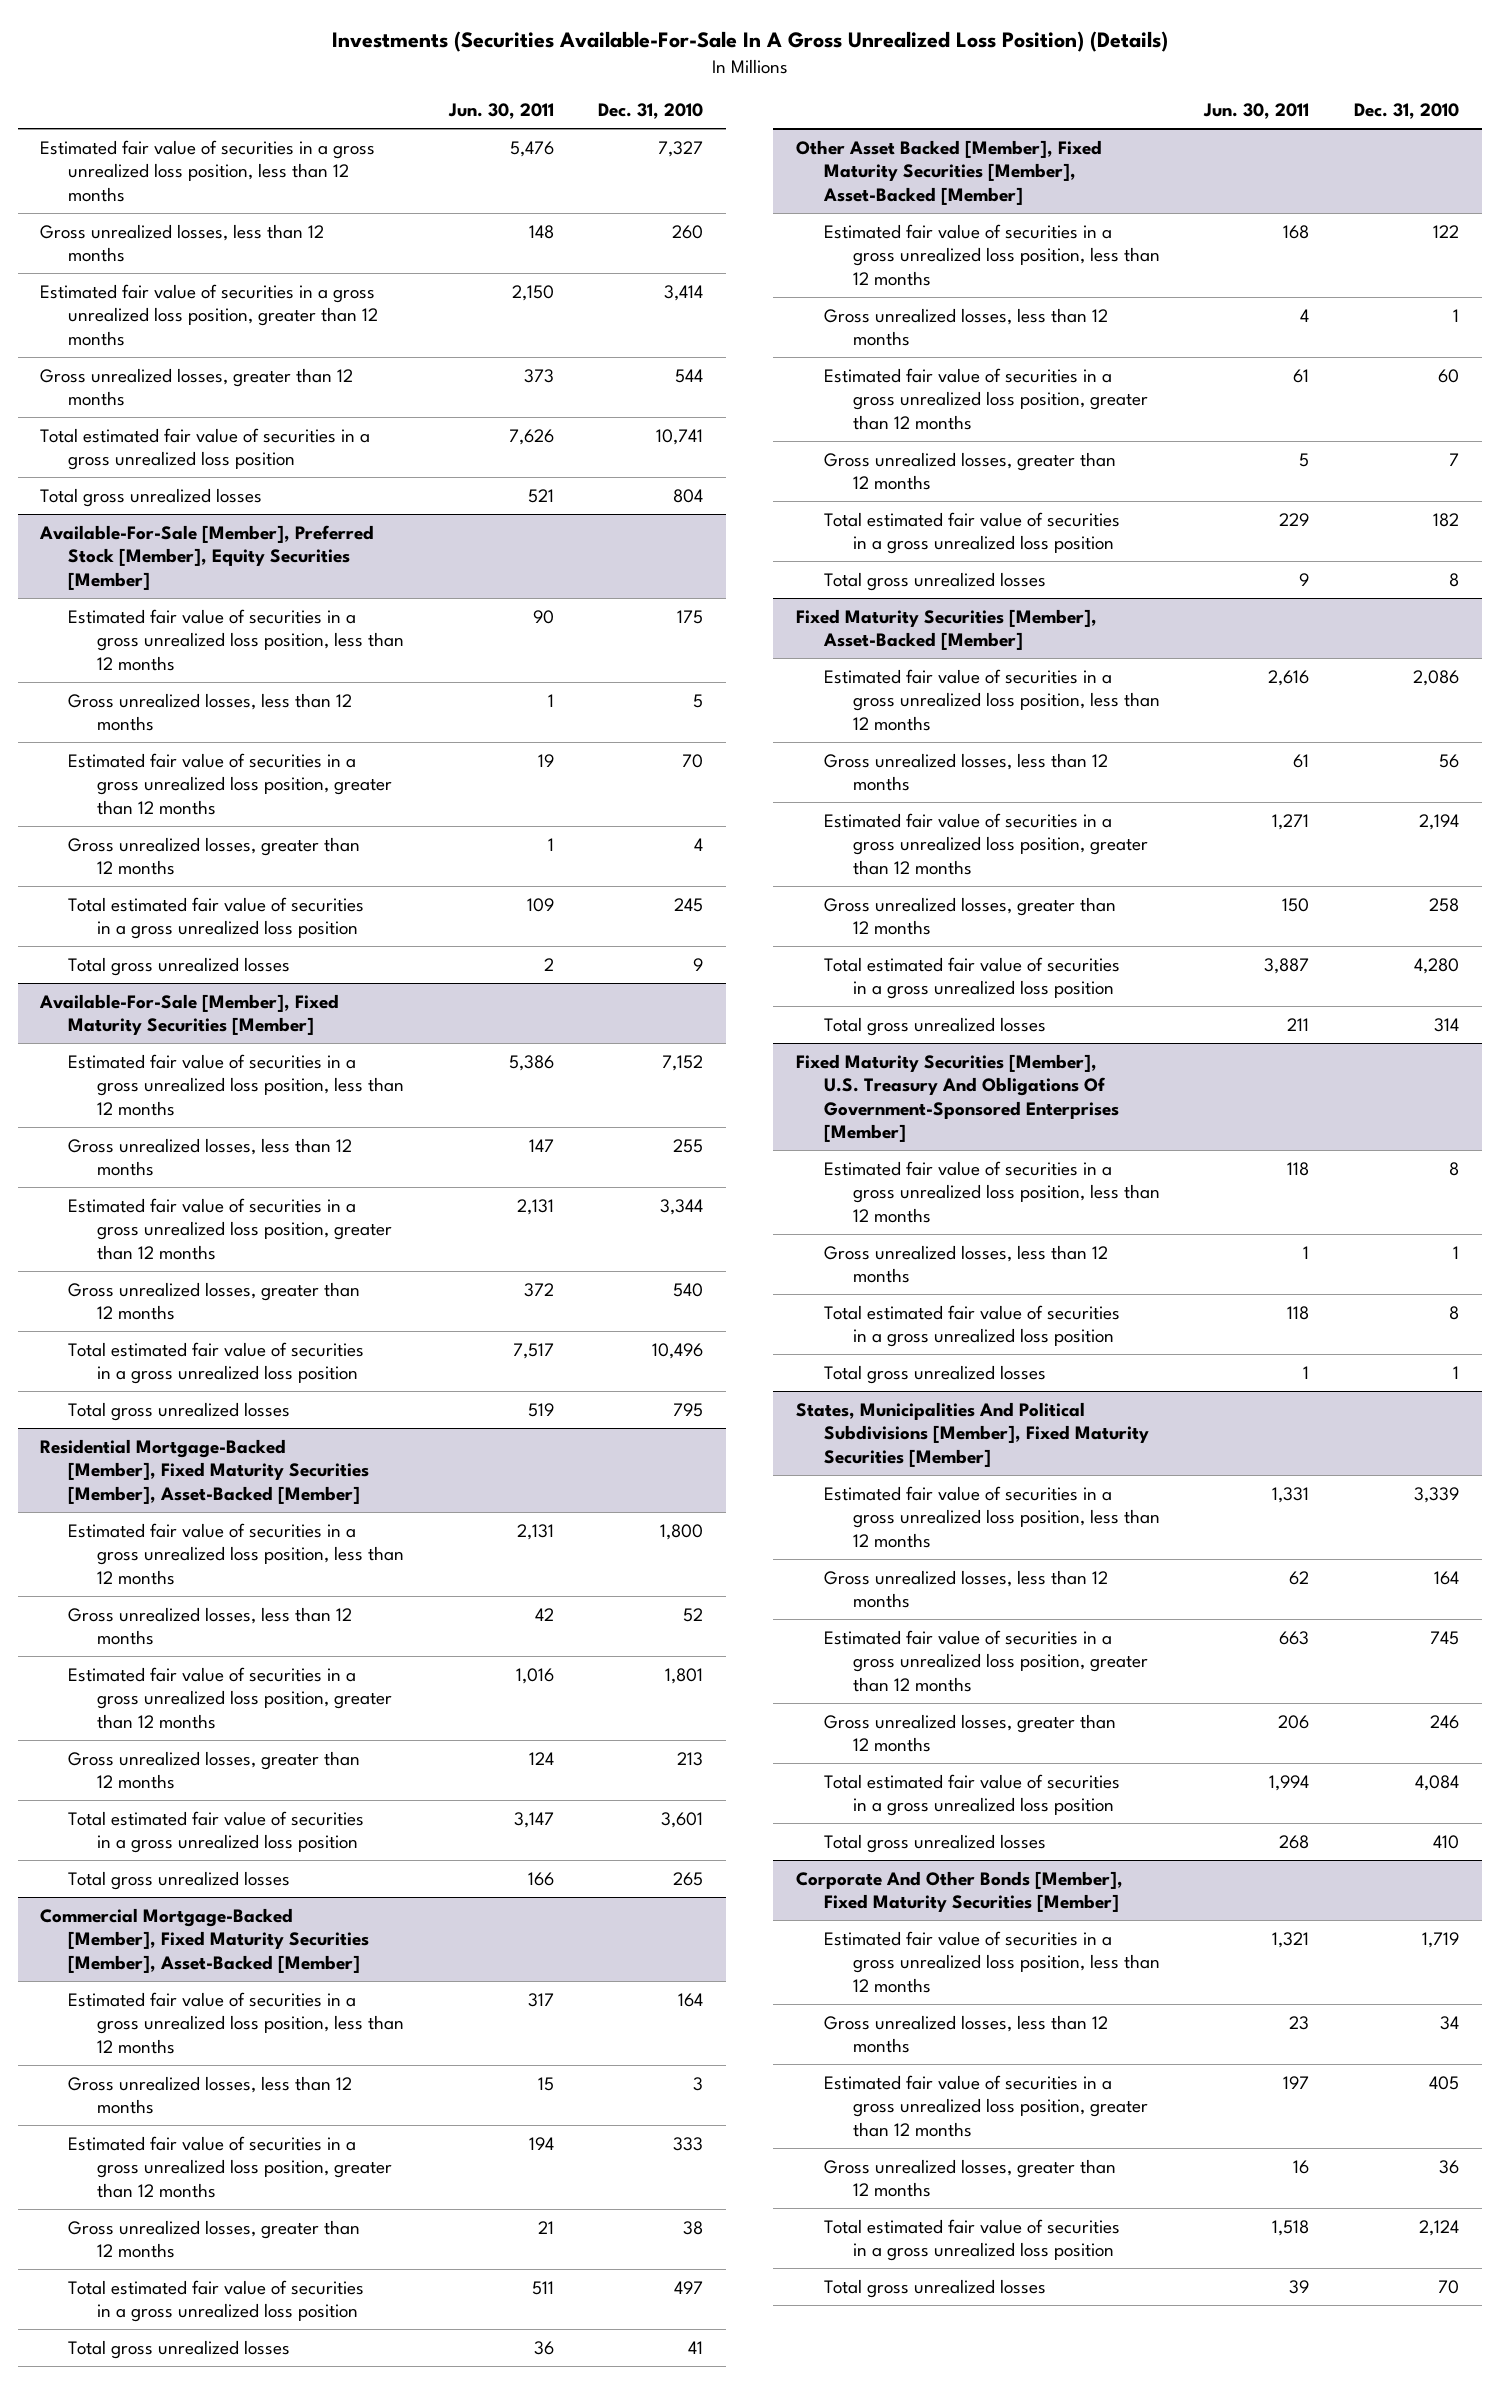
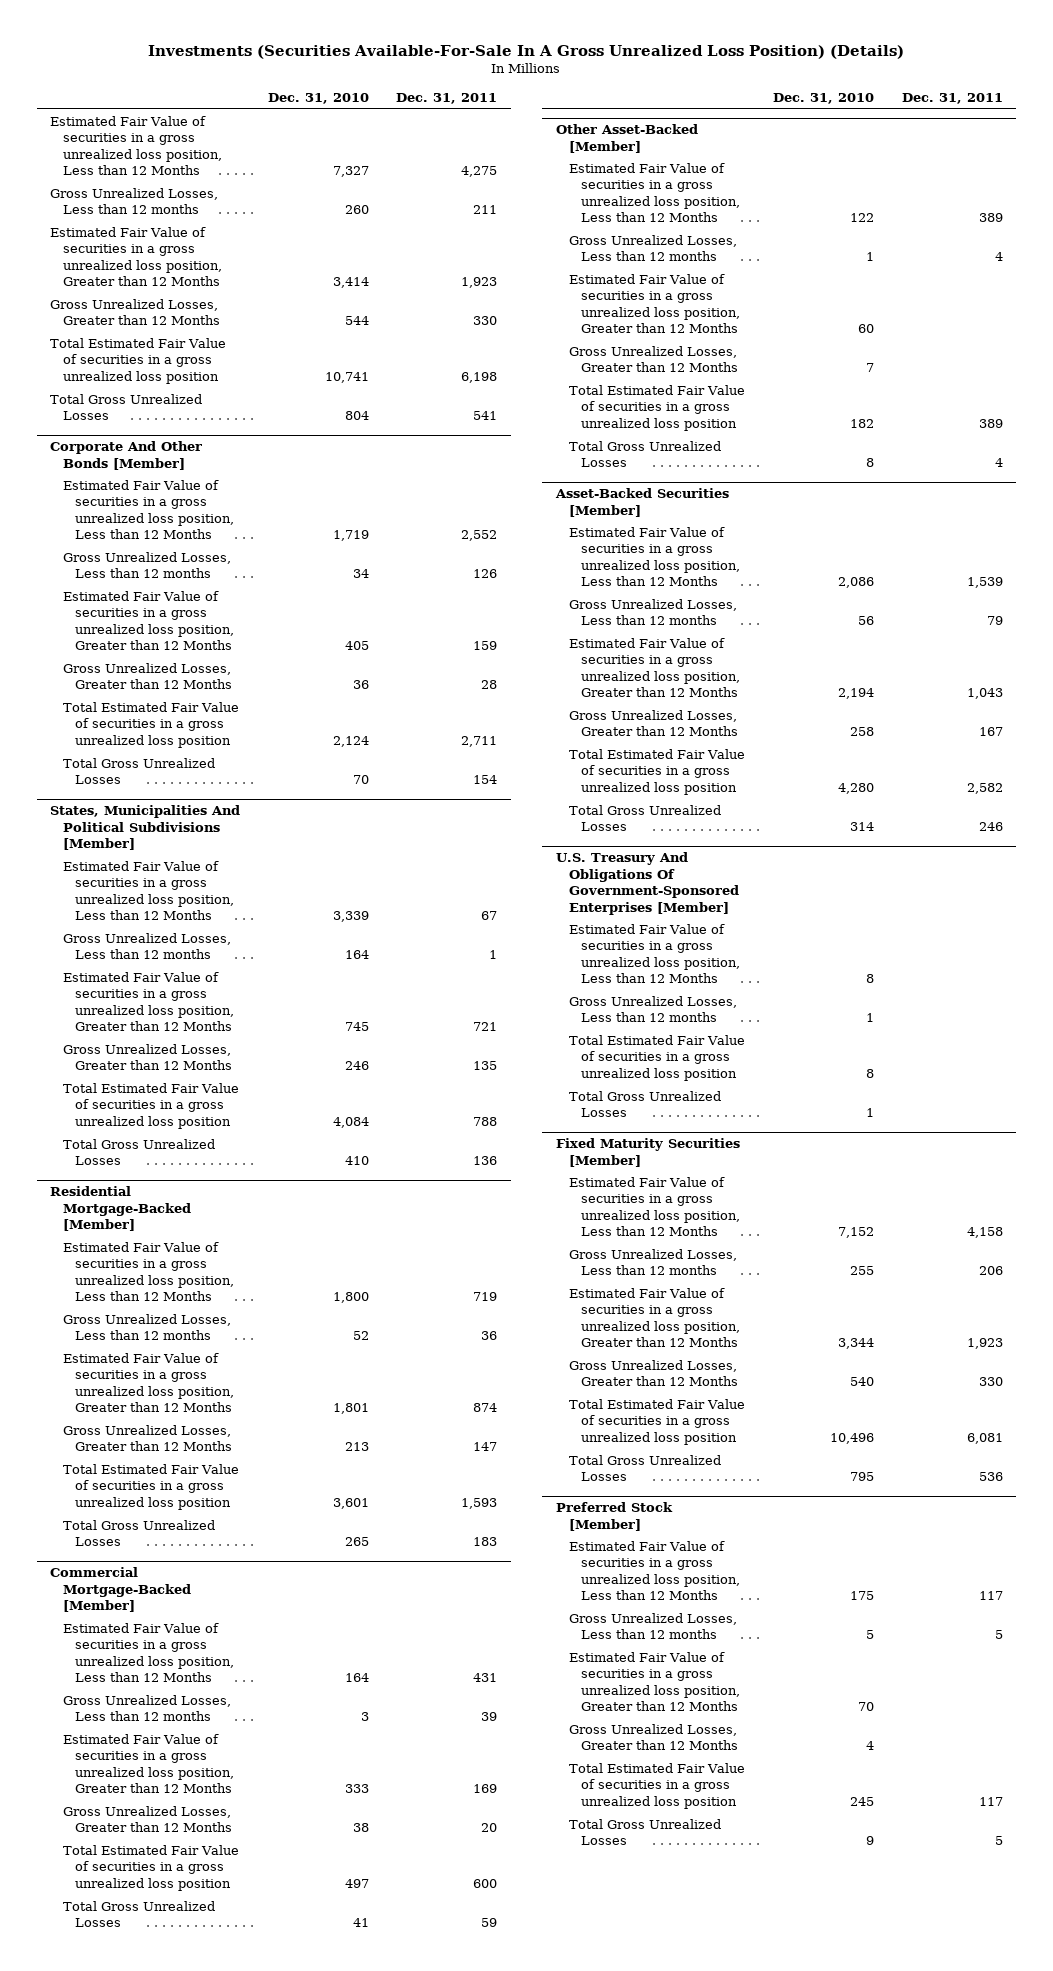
- | Jun. 30, 2011 | Dec. 31, 2010
+ | Dec. 31, 2010 | Dec. 31, 2011
- Estimated fair value of securities in a gross unrealized loss position, less than 12 months | 5,476 | 7,327
- Gross unrealized losses, less than 12 months | 148 | 260
- Estimated fair value of securities in a gross unrealized loss position, greater than 12 months | 2,150 | 3,414
- Gross unrealized losses, greater than 12 months | 373 | 544
- Total estimated fair value of securities in a gross unrealized loss position | 7,626 | 10,741
- Total gross unrealized losses | 521 | 804
- Available-For-Sale [Member], Preferred Stock [Member], Equity Securities [Member]
- Estimated fair value of securities in a gross unrealized loss position, less than 12 months | 90 | 175
- Gross unrealized losses, less than 12 months | 1 | 5
- Estimated fair value of securities in a gross unrealized loss position, greater than 12 months | 19 | 70
- Gross unrealized losses, greater than 12 months | 1 | 4
- Total estimated fair value of securities in a gross unrealized loss position | 109 | 245
- Total gross unrealized losses | 2 | 9
- Available-For-Sale [Member], Fixed Maturity Securities [Member]
- Estimated fair value of securities in a gross unrealized loss position, less than 12 months | 5,386 | 7,152
- Gross unrealized losses, less than 12 months | 147 | 255
- Estimated fair value of securities in a gross unrealized loss position, greater than 12 months | 2,131 | 3,344
- Gross unrealized losses, greater than 12 months | 372 | 540
- Total estimated fair value of securities in a gross unrealized loss position | 7,517 | 10,496
- Total gross unrealized losses | 519 | 795
- Residential Mortgage-Backed [Member], Fixed Maturity Securities [Member], Asset-Backed [Member]
- Estimated fair value of securities in a gross unrealized loss position, less than 12 months | 2,131 | 1,800
- Gross unrealized losses, less than 12 months | 42 | 52
- Estimated fair value of securities in a gross unrealized loss position, greater than 12 months | 1,016 | 1,801
- Gross unrealized losses, greater than 12 months | 124 | 213
- Total estimated fair value of securities in a gross unrealized loss position | 3,147 | 3,601
- Total gross unrealized losses | 166 | 265
- Commercial Mortgage-Backed [Member], Fixed Maturity Securities [Member], Asset-Backed [Member]
- Estimated fair value of securities in a gross unrealized loss position, less than 12 months | 317 | 164
- Gross unrealized losses, less than 12 months | 15 | 3
- Estimated fair value of securities in a gross unrealized loss position, greater than 12 months | 194 | 333
- Gross unrealized losses, greater than 12 months | 21 | 38
- Total estimated fair value of securities in a gross unrealized loss position | 511 | 497
- Total gross unrealized losses | 36 | 41
- Other Asset Backed [Member], Fixed Maturity Securities [Member], Asset-Backed [Member]
- Estimated fair value of securities in a gross unrealized loss position, less than 12 months | 168 | 122
- Gross unrealized losses, less than 12 months | 4 | 1
- Estimated fair value of securities in a gross unrealized loss position, greater than 12 months | 61 | 60
- Gross unrealized losses, greater than 12 months | 5 | 7
- Total estimated fair value of securities in a gross unrealized loss position | 229 | 182
- Total gross unrealized losses | 9 | 8
- Fixed Maturity Securities [Member], Asset-Backed [Member]
- Estimated fair value of securities in a gross unrealized loss position, less than 12 months | 2,616 | 2,086
- Gross unrealized losses, less than 12 months | 61 | 56
- Estimated fair value of securities in a gross unrealized loss position, greater than 12 months | 1,271 | 2,194
- Gross unrealized losses, greater than 12 months | 150 | 258
- Total estimated fair value of securities in a gross unrealized loss position | 3,887 | 4,280
- Total gross unrealized losses | 211 | 314
- Fixed Maturity Securities [Member], U.S. Treasury And Obligations Of Government-Sponsored Enterprises [Member]
- Estimated fair value of securities in a gross unrealized loss position, less than 12 months | 118 | 8
- Gross unrealized losses, less than 12 months | 1 | 1
- Total estimated fair value of securities in a gross unrealized loss position | 118 | 8
- Total gross unrealized losses | 1 | 1
- States, Municipalities And Political Subdivisions [Member], Fixed Maturity Securities [Member]
- Estimated fair value of securities in a gross unrealized loss position, less than 12 months | 1,331 | 3,339
- Gross unrealized losses, less than 12 months | 62 | 164
- Estimated fair value of securities in a gross unrealized loss position, greater than 12 months | 663 | 745
- Gross unrealized losses, greater than 12 months | 206 | 246
- Total estimated fair value of securities in a gross unrealized loss position | 1,994 | 4,084
- Total gross unrealized losses | 268 | 410
- Corporate And Other Bonds [Member], Fixed Maturity Securities [Member]
- Estimated fair value of securities in a gross unrealized loss position, less than 12 months | 1,321 | 1,719
- Gross unrealized losses, less than 12 months | 23 | 34
- Estimated fair value of securities in a gross unrealized loss position, greater than 12 months | 197 | 405
- Gross unrealized losses, greater than 12 months | 16 | 36
- Total estimated fair value of securities in a gross unrealized loss position | 1,518 | 2,124
- Total gross unrealized losses | 39 | 70
+ Estimated Fair Value of securities in a gross unrealized loss position, Less than 12 Months | 7,327 | 4,275
+ Gross Unrealized Losses, Less than 12 months | 260 | 211
+ Estimated Fair Value of securities in a gross unrealized loss position, Greater than 12 Months | 3,414 | 1,923
+ Gross Unrealized Losses, Greater than 12 Months | 544 | 330
+ Total Estimated Fair Value of securities in a gross unrealized loss position | 10,741 | 6,198
+ Total Gross Unrealized Losses | 804 | 541
+ Corporate And Other Bonds [Member]
+ Estimated Fair Value of securities in a gross unrealized loss position, Less than 12 Months | 1,719 | 2,552
+ Gross Unrealized Losses, Less than 12 months | 34 | 126
+ Estimated Fair Value of securities in a gross unrealized loss position, Greater than 12 Months | 405 | 159
+ Gross Unrealized Losses, Greater than 12 Months | 36 | 28
+ Total Estimated Fair Value of securities in a gross unrealized loss position | 2,124 | 2,711
+ Total Gross Unrealized Losses | 70 | 154
+ States, Municipalities And Political Subdivisions [Member]
+ Estimated Fair Value of securities in a gross unrealized loss position, Less than 12 Months | 3,339 | 67
+ Gross Unrealized Losses, Less than 12 months | 164 | 1
+ Estimated Fair Value of securities in a gross unrealized loss position, Greater than 12 Months | 745 | 721
+ Gross Unrealized Losses, Greater than 12 Months | 246 | 135
+ Total Estimated Fair Value of securities in a gross unrealized loss position | 4,084 | 788
+ Total Gross Unrealized Losses | 410 | 136
+ Residential Mortgage-Backed [Member]
+ Estimated Fair Value of securities in a gross unrealized loss position, Less than 12 Months | 1,800 | 719
+ Gross Unrealized Losses, Less than 12 months | 52 | 36
+ Estimated Fair Value of securities in a gross unrealized loss position, Greater than 12 Months | 1,801 | 874
+ Gross Unrealized Losses, Greater than 12 Months | 213 | 147
+ Total Estimated Fair Value of securities in a gross unrealized loss position | 3,601 | 1,593
+ Total Gross Unrealized Losses | 265 | 183
+ Commercial Mortgage-Backed [Member]
+ Estimated Fair Value of securities in a gross unrealized loss position, Less than 12 Months | 164 | 431
+ Gross Unrealized Losses, Less than 12 months | 3 | 39
+ Estimated Fair Value of securities in a gross unrealized loss position, Greater than 12 Months | 333 | 169
+ Gross Unrealized Losses, Greater than 12 Months | 38 | 20
+ Total Estimated Fair Value of securities in a gross unrealized loss position | 497 | 600
+ Total Gross Unrealized Losses | 41 | 59
+ Other Asset-Backed [Member]
+ Estimated Fair Value of securities in a gross unrealized loss position, Less than 12 Months | 122 | 389
+ Gross Unrealized Losses, Less than 12 months | 1 | 4
+ Estimated Fair Value of securities in a gross unrealized loss position, Greater than 12 Months | 60 |
+ Gross Unrealized Losses, Greater than 12 Months | 7 |
+ Total Estimated Fair Value of securities in a gross unrealized loss position | 182 | 389
+ Total Gross Unrealized Losses | 8 | 4
+ Asset-Backed Securities [Member]
+ Estimated Fair Value of securities in a gross unrealized loss position, Less than 12 Months | 2,086 | 1,539
+ Gross Unrealized Losses, Less than 12 months | 56 | 79
+ Estimated Fair Value of securities in a gross unrealized loss position, Greater than 12 Months | 2,194 | 1,043
+ Gross Unrealized Losses, Greater than 12 Months | 258 | 167
+ Total Estimated Fair Value of securities in a gross unrealized loss position | 4,280 | 2,582
+ Total Gross Unrealized Losses | 314 | 246
+ U.S. Treasury And Obligations Of Government-Sponsored Enterprises [Member]
+ Estimated Fair Value of securities in a gross unrealized loss position, Less than 12 Months | 8 |
+ Gross Unrealized Losses, Less than 12 months | 1 |
+ Total Estimated Fair Value of securities in a gross unrealized loss position | 8 |
+ Total Gross Unrealized Losses | 1 |
+ Fixed Maturity Securities [Member]
+ Estimated Fair Value of securities in a gross unrealized loss position, Less than 12 Months | 7,152 | 4,158
+ Gross Unrealized Losses, Less than 12 months | 255 | 206
+ Estimated Fair Value of securities in a gross unrealized loss position, Greater than 12 Months | 3,344 | 1,923
+ Gross Unrealized Losses, Greater than 12 Months | 540 | 330
+ Total Estimated Fair Value of securities in a gross unrealized loss position | 10,496 | 6,081
+ Total Gross Unrealized Losses | 795 | 536
+ Preferred Stock [Member]
+ Estimated Fair Value of securities in a gross unrealized loss position, Less than 12 Months | 175 | 117
+ Gross Unrealized Losses, Less than 12 months | 5 | 5
+ Estimated Fair Value of securities in a gross unrealized loss position, Greater than 12 Months | 70 |
+ Gross Unrealized Losses, Greater than 12 Months | 4 |
+ Total Estimated Fair Value of securities in a gross unrealized loss position | 245 | 117
+ Total Gross Unrealized Losses | 9 | 5

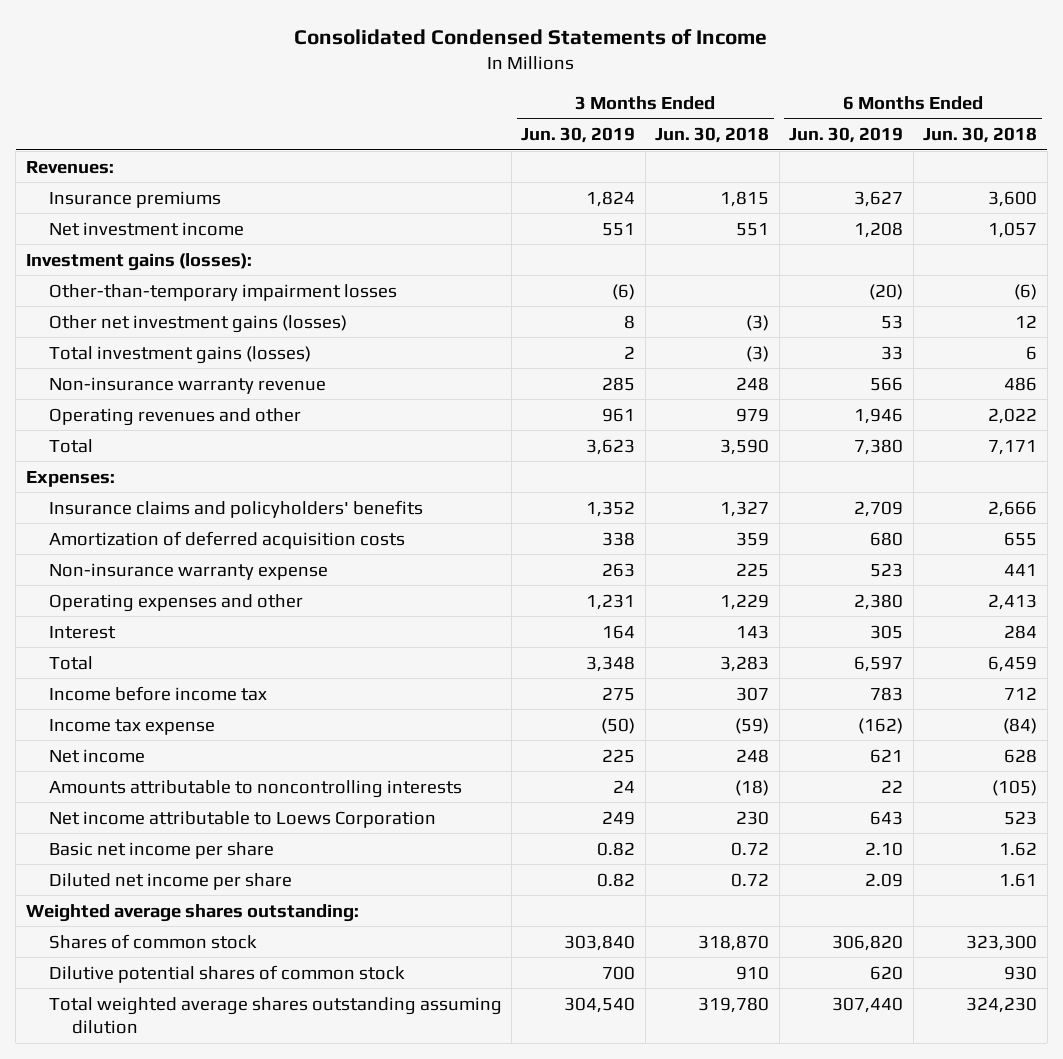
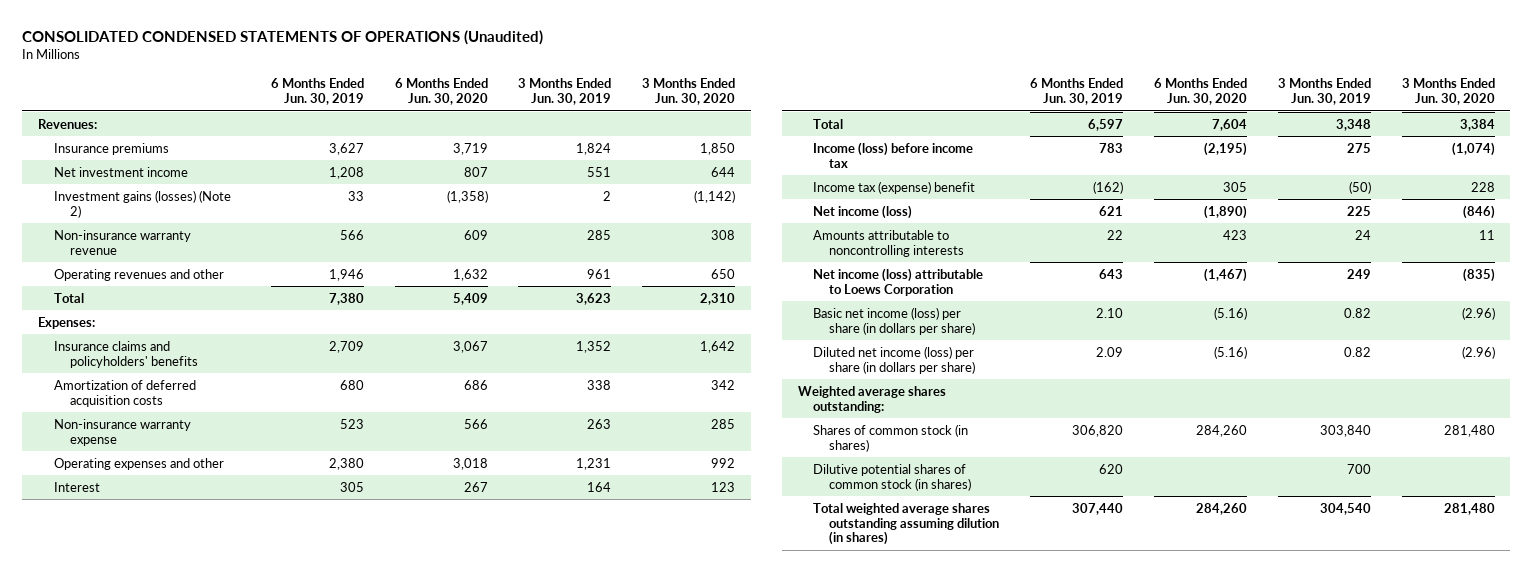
- Consolidated Condensed Statements of Income
+ CONSOLIDATED CONDENSED STATEMENTS OF OPERATIONS (Unaudited)
- | 3 Months Ended Jun. 30, 2019 | 3 Months Ended Jun. 30, 2018 | 6 Months Ended Jun. 30, 2019 | 6 Months Ended Jun. 30, 2018
+ | 6 Months Ended Jun. 30, 2019 | 6 Months Ended Jun. 30, 2020 | 3 Months Ended Jun. 30, 2019 | 3 Months Ended Jun. 30, 2020
- Investment gains (losses):
- Other-than-temporary impairment losses | (6) | | (20) | (6)
- Other net investment gains (losses) | 8 | (3) | 53 | 12
- Total investment gains (losses) | 2 | (3) | 33 | 6
+ Investment gains (losses) (Note 2) | 33 | (1,358) | 2 | (1,142)
- Income before income tax | 275 | 307 | 783 | 712
- Income tax expense | (50) | (59) | (162) | (84)
- Net income | 225 | 248 | 621 | 628
+ Income (loss) before income tax | 783 | (2,195) | 275 | (1,074)
+ Income tax (expense) benefit | (162) | 305 | (50) | 228
+ Net income (loss) | 621 | (1,890) | 225 | (846)
- Net income attributable to Loews Corporation | 249 | 230 | 643 | 523
- Basic net income per share | 0.82 | 0.72 | 2.10 | 1.62
- Diluted net income per share | 0.82 | 0.72 | 2.09 | 1.61
+ Net income (loss) attributable to Loews Corporation | 643 | (1,467) | 249 | (835)
+ Basic net income (loss) per share (in dollars per share) | 2.10 | (5.16) | 0.82 | (2.96)
+ Diluted net income (loss) per share (in dollars per share) | 2.09 | (5.16) | 0.82 | (2.96)
- Shares of common stock | 303,840 | 318,870 | 306,820 | 323,300
- Dilutive potential shares of common stock | 700 | 910 | 620 | 930
- Total weighted average shares outstanding assuming dilution | 304,540 | 319,780 | 307,440 | 324,230
+ Shares of common stock (in shares) | 306,820 | 284,260 | 303,840 | 281,480
+ Dilutive potential shares of common stock (in shares) | 620 | | 700 |
+ Total weighted average shares outstanding assuming dilution (in shares) | 307,440 | 284,260 | 304,540 | 281,480

